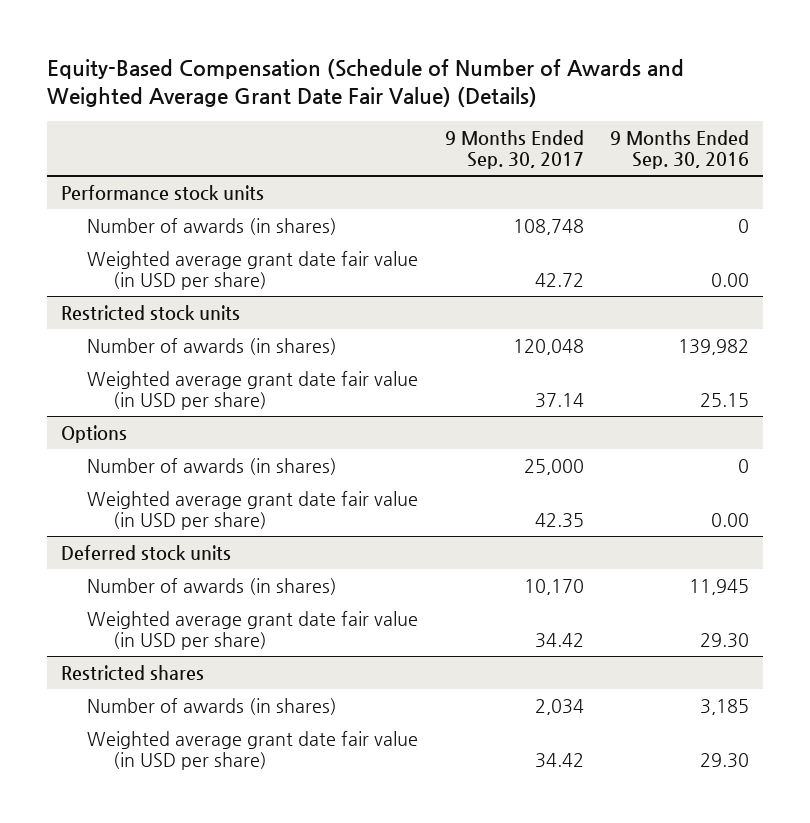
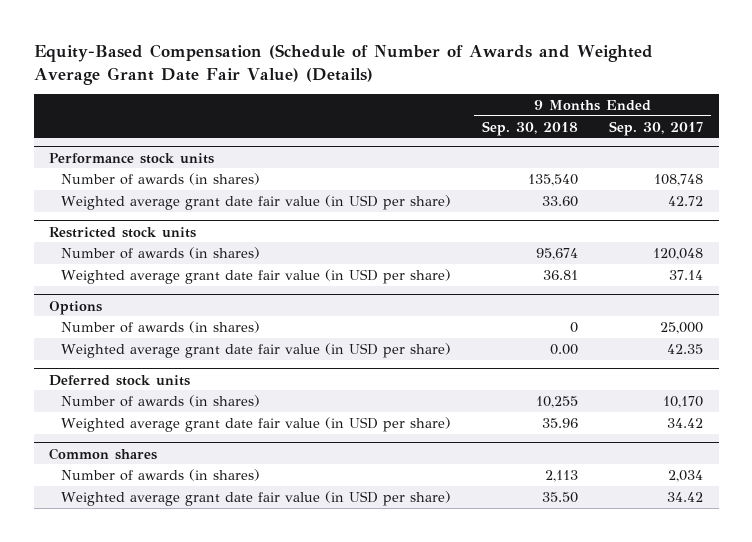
- | 9 Months Ended Sep. 30, 2017 | 9 Months Ended Sep. 30, 2016
+ | 9 Months Ended Sep. 30, 2018 | 9 Months Ended Sep. 30, 2017
- Restricted shares
+ Common shares

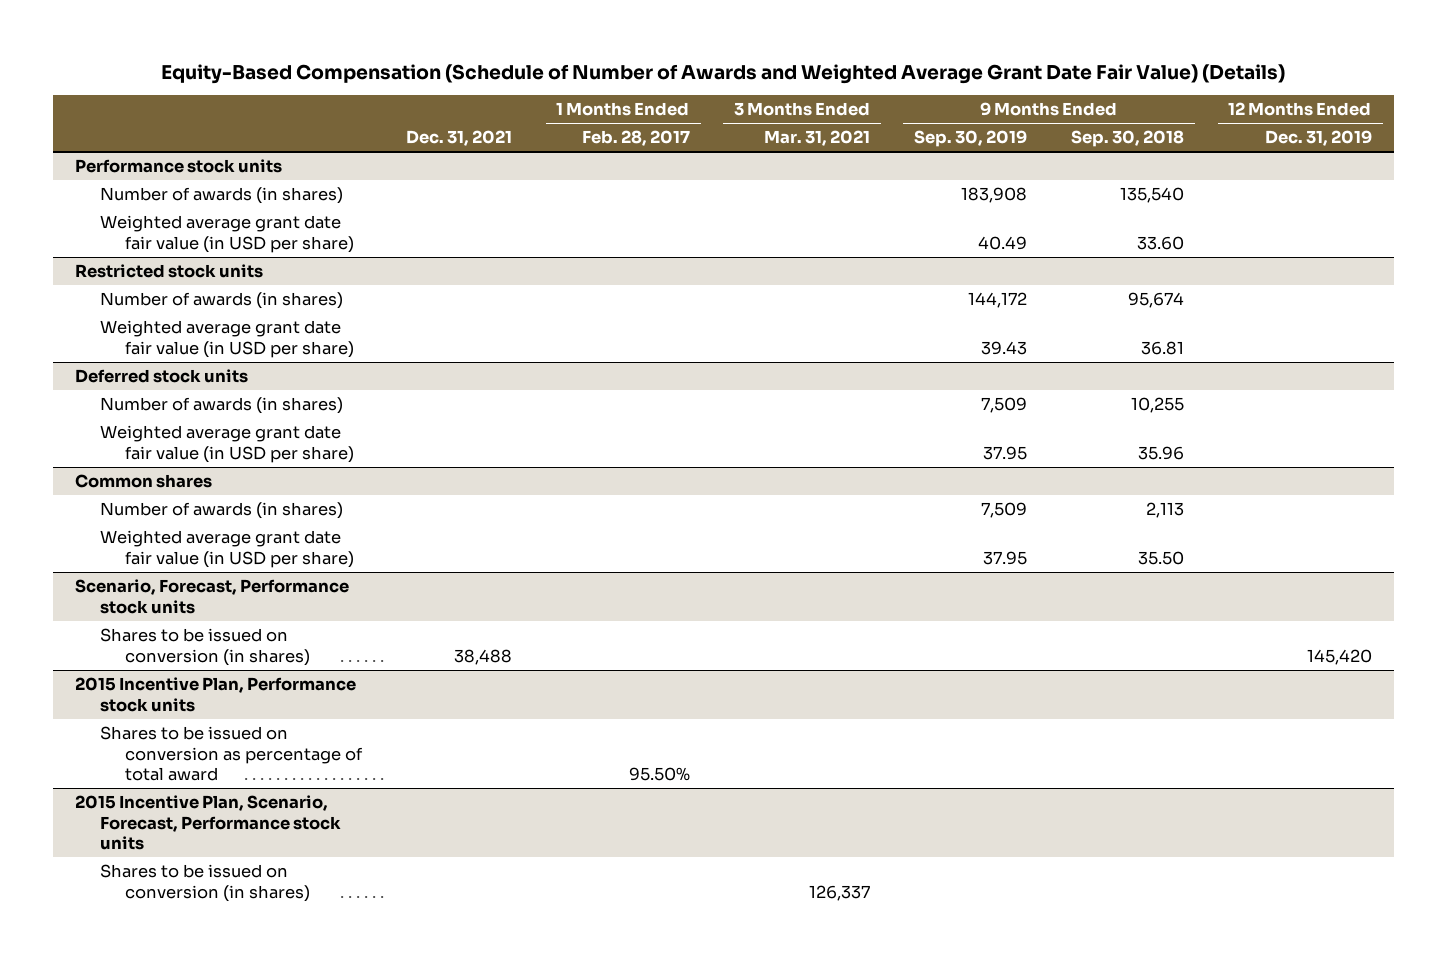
- | 9 Months Ended Sep. 30, 2018 | 9 Months Ended Sep. 30, 2017
+ | Dec. 31, 2021 | 1 Months Ended Feb. 28, 2017 | 3 Months Ended Mar. 31, 2021 | 9 Months Ended Sep. 30, 2019 | 9 Months Ended Sep. 30, 2018 | 12 Months Ended Dec. 31, 2019
- Options
- Number of awards (in shares) | 0 | 25,000
- Weighted average grant date fair value (in USD per share) | 0.00 | 42.35
+ Scenario, Forecast, Performance stock units
+ Shares to be issued on conversion (in shares) | 38,488 | | | | | 145,420
+ 2015 Incentive Plan, Performance stock units
+ Shares to be issued on conversion as percentage of total award | | 95.50% | | | |
+ 2015 Incentive Plan, Scenario, Forecast, Performance stock units
+ Shares to be issued on conversion (in shares) | | | 126,337 | | |

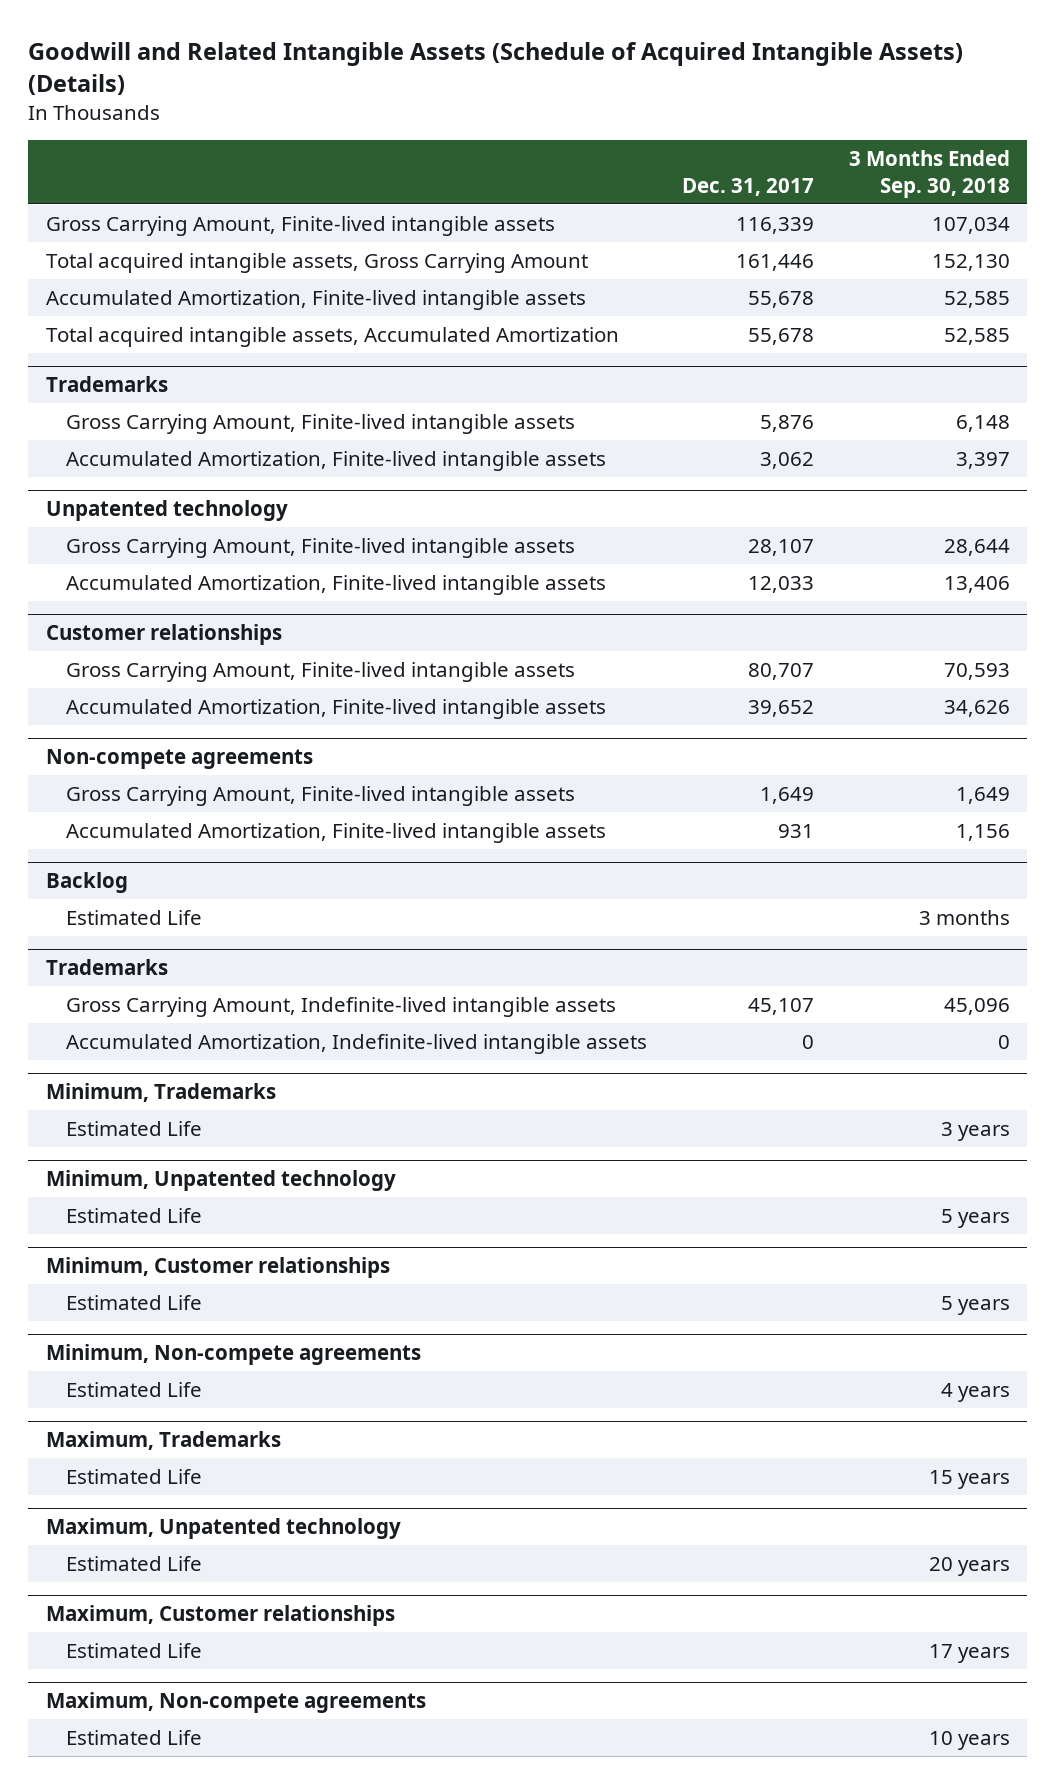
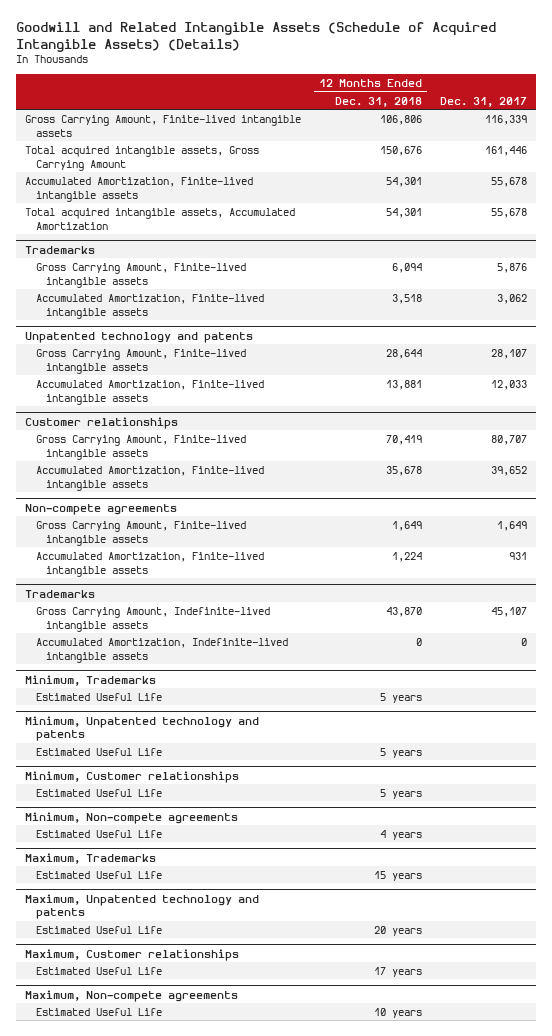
- | Dec. 31, 2017 | 3 Months Ended Sep. 30, 2018
+ | 12 Months Ended Dec. 31, 2018 | Dec. 31, 2017
- Unpatented technology
+ Unpatented technology and patents
- Backlog
- Estimated Life | | 3 months
@ Minimum, Trademarks
- Estimated Life | | 3 years
- Minimum, Unpatented technology
- Estimated Life | | 5 years
@ Minimum, Trademarks
+ Estimated Useful Life | 5 years |
+ Minimum, Unpatented technology and patents
+ Estimated Useful Life | 5 years |
@ Minimum, Customer relationships
- Estimated Life | | 5 years
+ Estimated Useful Life | 5 years |
@ Minimum, Non-compete agreements
- Estimated Life | | 4 years
+ Estimated Useful Life | 4 years |
@ Maximum, Trademarks
- Estimated Life | | 15 years
- Maximum, Unpatented technology
- Estimated Life | | 20 years
@ Maximum, Trademarks
+ Estimated Useful Life | 15 years |
+ Maximum, Unpatented technology and patents
+ Estimated Useful Life | 20 years |
@ Maximum, Customer relationships
- Estimated Life | | 17 years
+ Estimated Useful Life | 17 years |
@ Maximum, Non-compete agreements
- Estimated Life | | 10 years
+ Estimated Useful Life | 10 years |

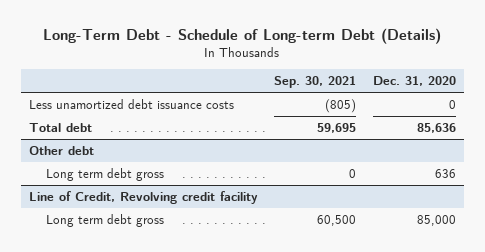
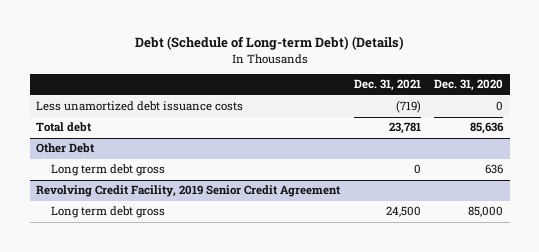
- Long-Term Debt - Schedule of Long-term Debt (Details)
+ Debt (Schedule of Long-term Debt) (Details)
- | Sep. 30, 2021 | Dec. 31, 2020
+ | Dec. 31, 2021 | Dec. 31, 2020
- Other debt
+ Other Debt
- Line of Credit, Revolving credit facility
+ Revolving Credit Facility, 2019 Senior Credit Agreement

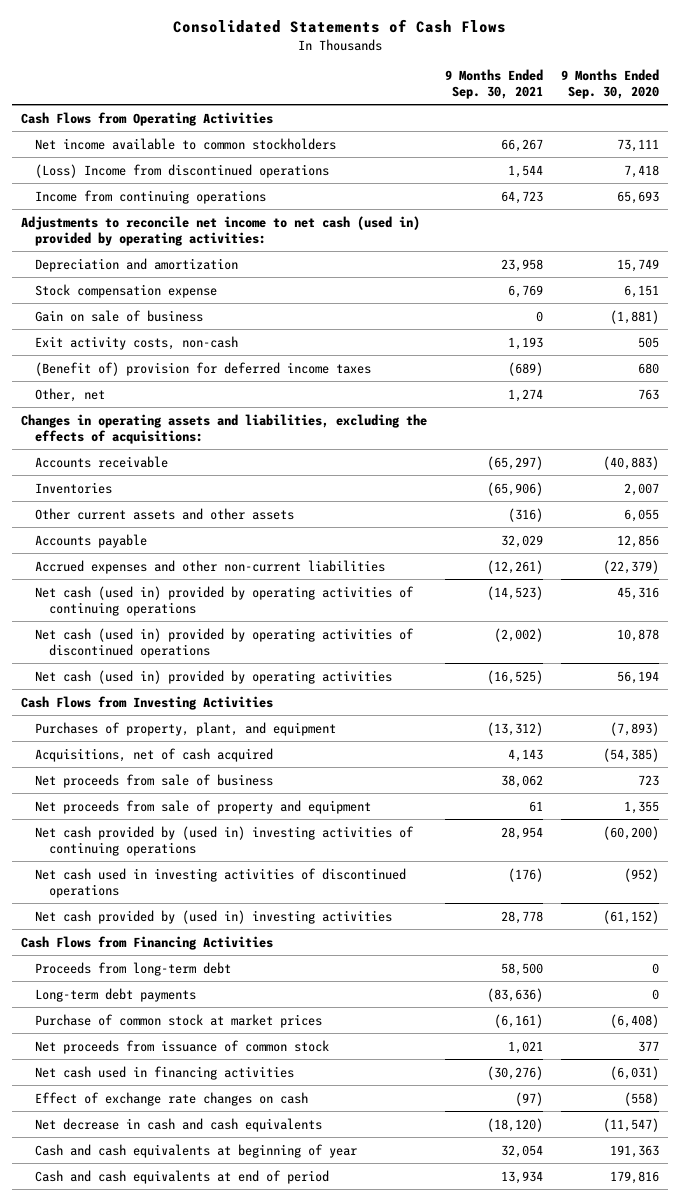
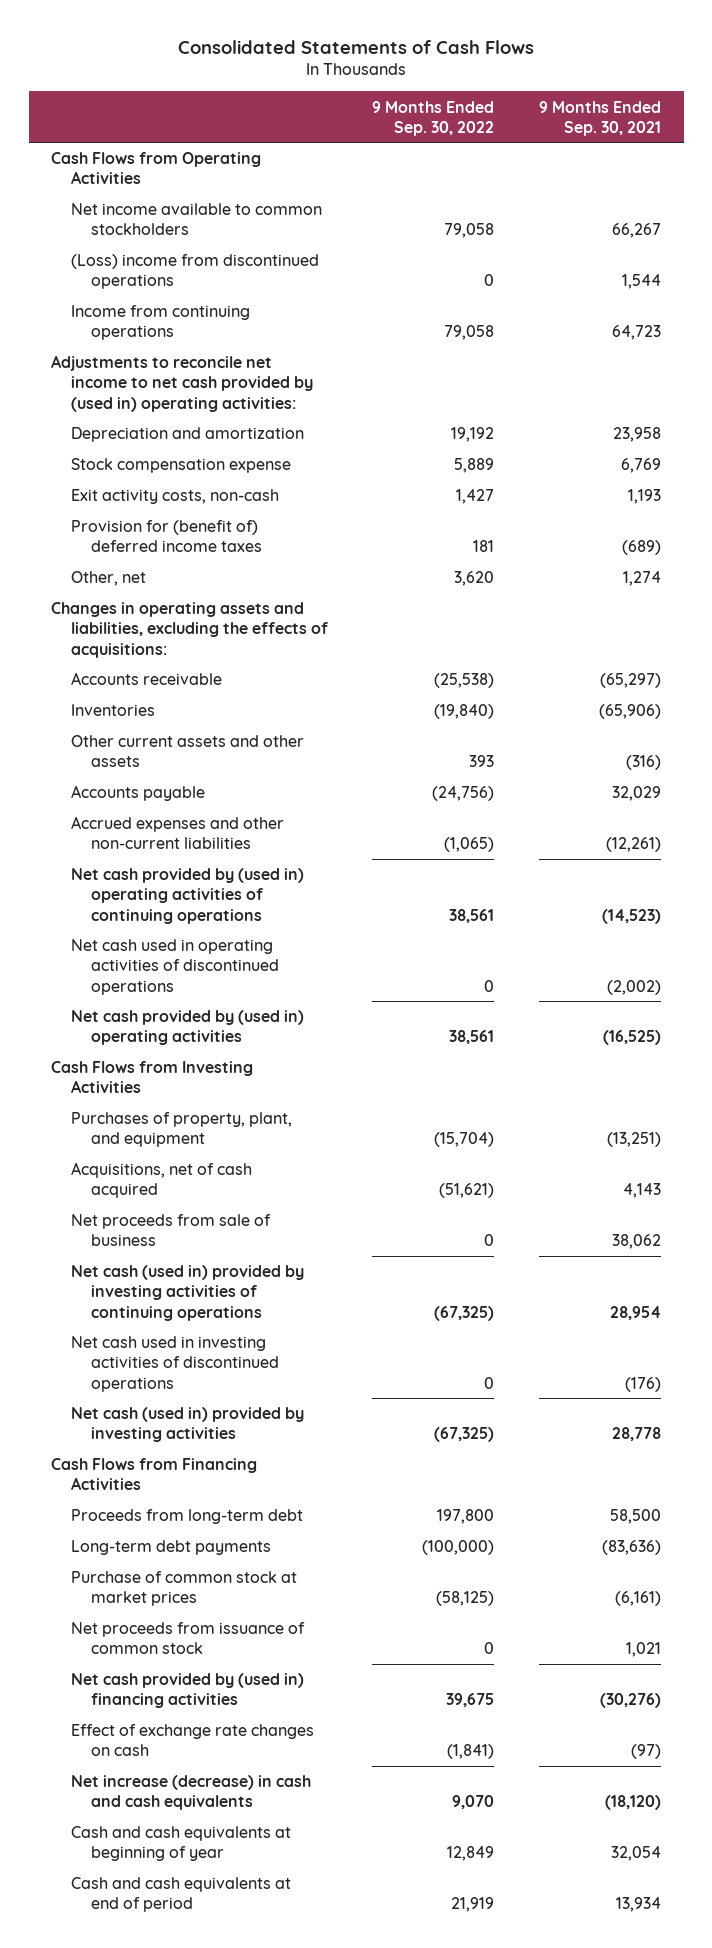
- | 9 Months Ended Sep. 30, 2021 | 9 Months Ended Sep. 30, 2020
+ | 9 Months Ended Sep. 30, 2022 | 9 Months Ended Sep. 30, 2021
- (Loss) Income from discontinued operations | 1,544 | 7,418
+ (Loss) income from discontinued operations | 0 | 1,544
- Adjustments to reconcile net income to net cash (used in) provided by operating activities:
+ Adjustments to reconcile net income to net cash provided by (used in) operating activities:
- Gain on sale of business | 0 | (1,881)
- (Benefit of) provision for deferred income taxes | (689) | 680
+ Provision for (benefit of) deferred income taxes | 181 | (689)
- Net cash (used in) provided by operating activities of continuing operations | (14,523) | 45,316
- Net cash (used in) provided by operating activities of discontinued operations | (2,002) | 10,878
- Net cash (used in) provided by operating activities | (16,525) | 56,194
+ Net cash provided by (used in) operating activities of continuing operations | 38,561 | (14,523)
+ Net cash used in operating activities of discontinued operations | 0 | (2,002)
+ Net cash provided by (used in) operating activities | 38,561 | (16,525)
- Purchases of property, plant, and equipment | (13,312) | (7,893)
+ Purchases of property, plant, and equipment | (15,704) | (13,251)
- Net proceeds from sale of property and equipment | 61 | 1,355
- Net cash provided by (used in) investing activities of continuing operations | 28,954 | (60,200)
+ Net cash (used in) provided by investing activities of continuing operations | (67,325) | 28,954
- Net cash provided by (used in) investing activities | 28,778 | (61,152)
+ Net cash (used in) provided by investing activities | (67,325) | 28,778
- Net cash used in financing activities | (30,276) | (6,031)
+ Net cash provided by (used in) financing activities | 39,675 | (30,276)
- Net decrease in cash and cash equivalents | (18,120) | (11,547)
+ Net increase (decrease) in cash and cash equivalents | 9,070 | (18,120)

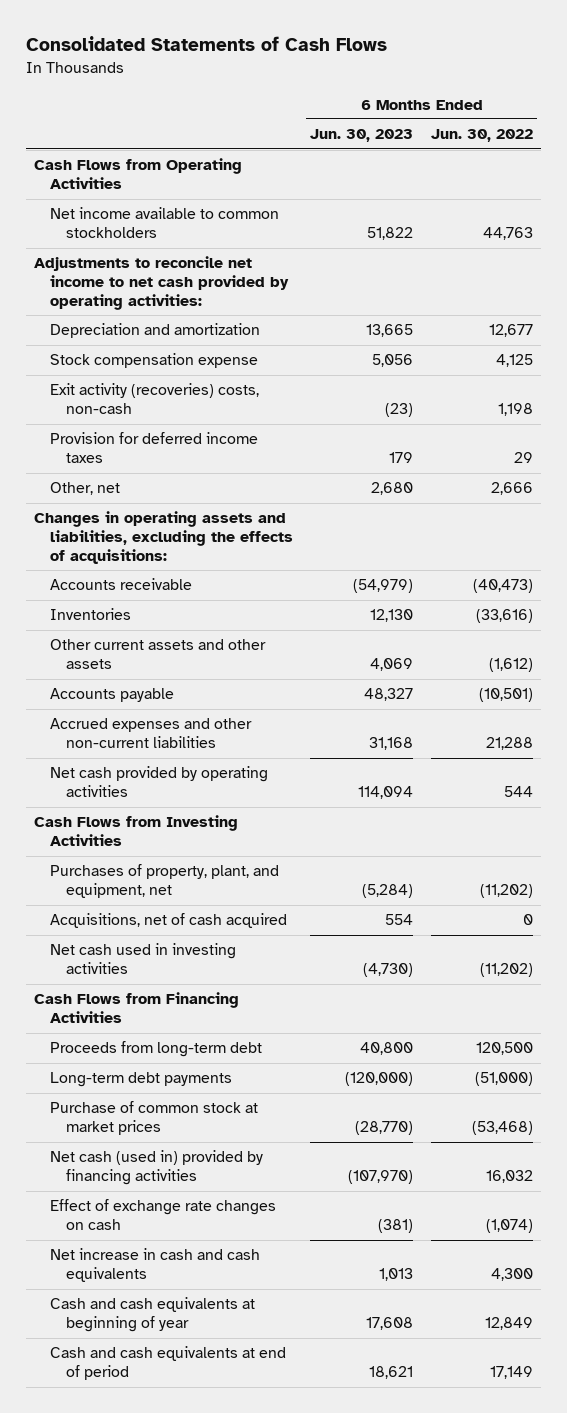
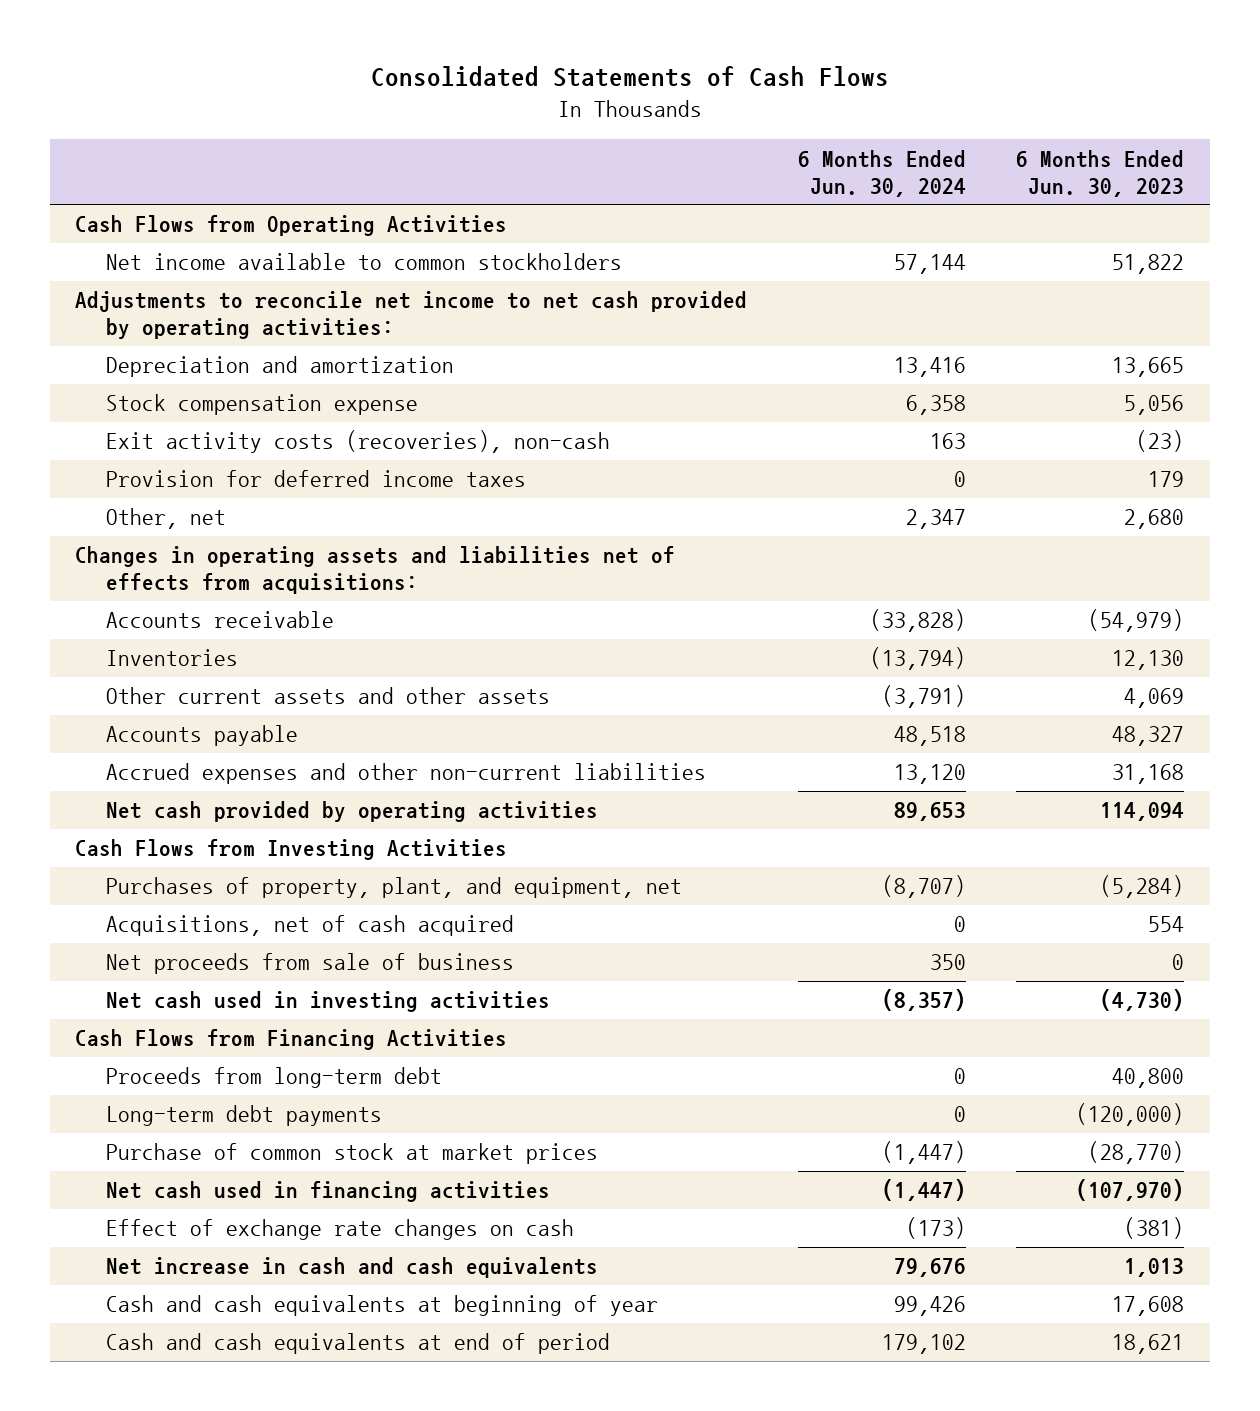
- | 6 Months Ended Jun. 30, 2023 | 6 Months Ended Jun. 30, 2022
+ | 6 Months Ended Jun. 30, 2024 | 6 Months Ended Jun. 30, 2023
- Exit activity (recoveries) costs, non-cash | (23) | 1,198
+ Exit activity costs (recoveries), non-cash | 163 | (23)
- Changes in operating assets and liabilities, excluding the effects of acquisitions:
+ Changes in operating assets and liabilities net of effects from acquisitions:
+ Net proceeds from sale of business | 350 | 0
- Net cash (used in) provided by financing activities | (107,970) | 16,032
+ Net cash used in financing activities | (1,447) | (107,970)

